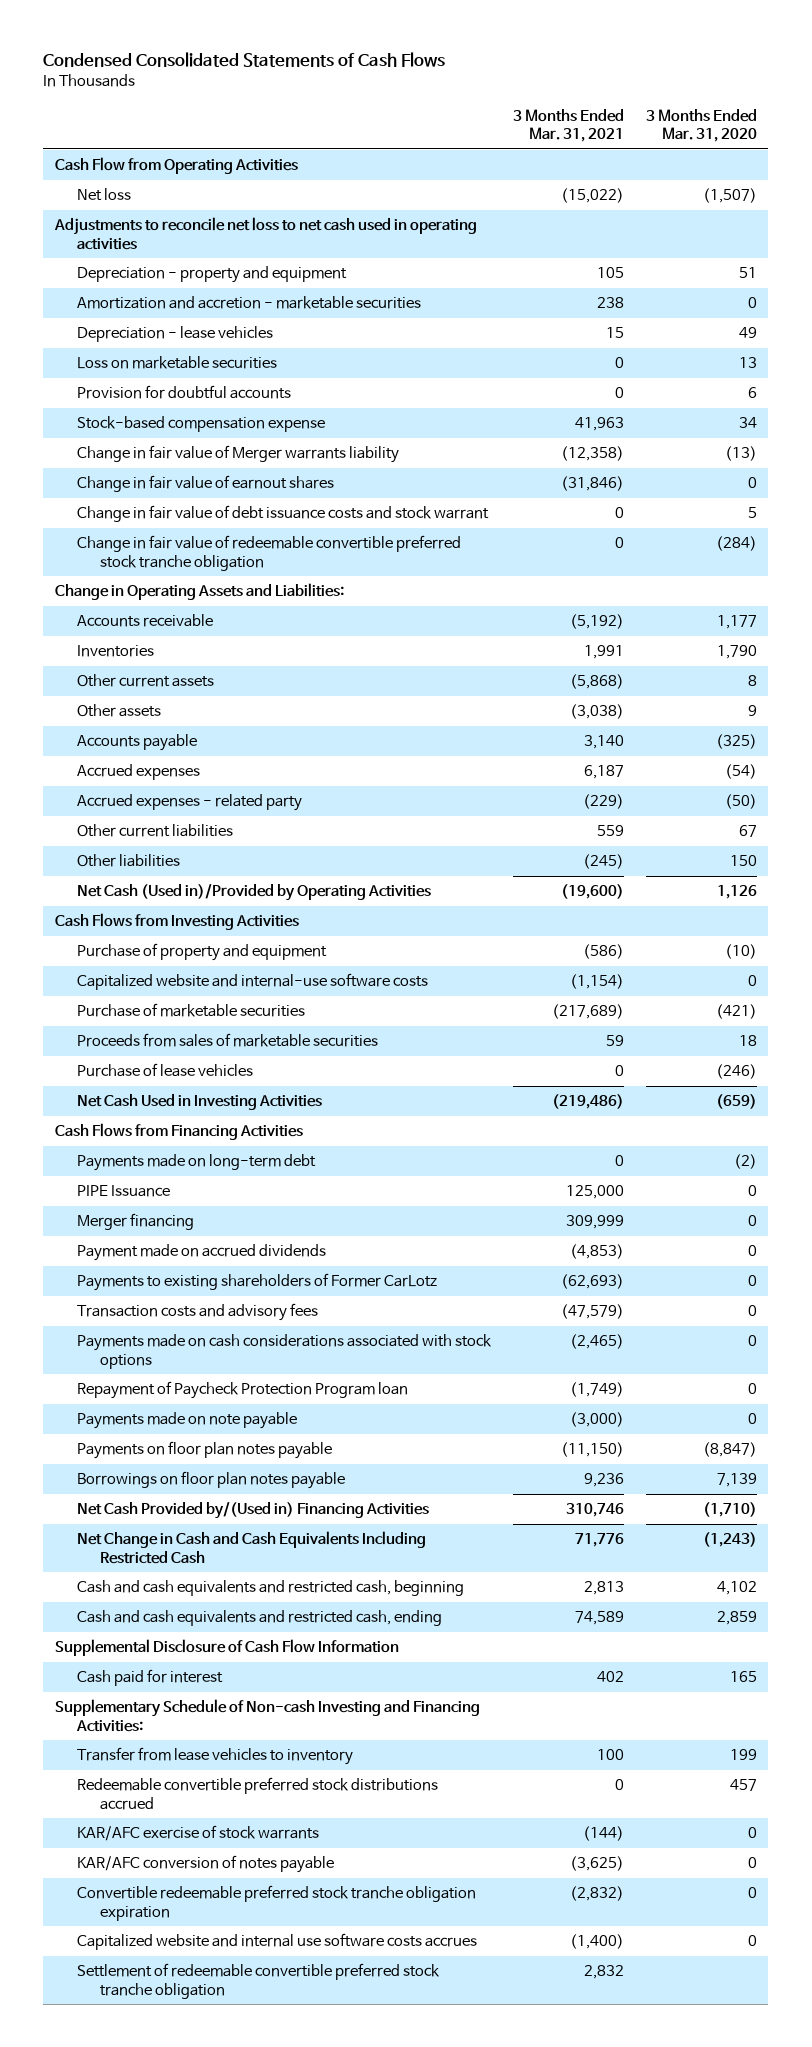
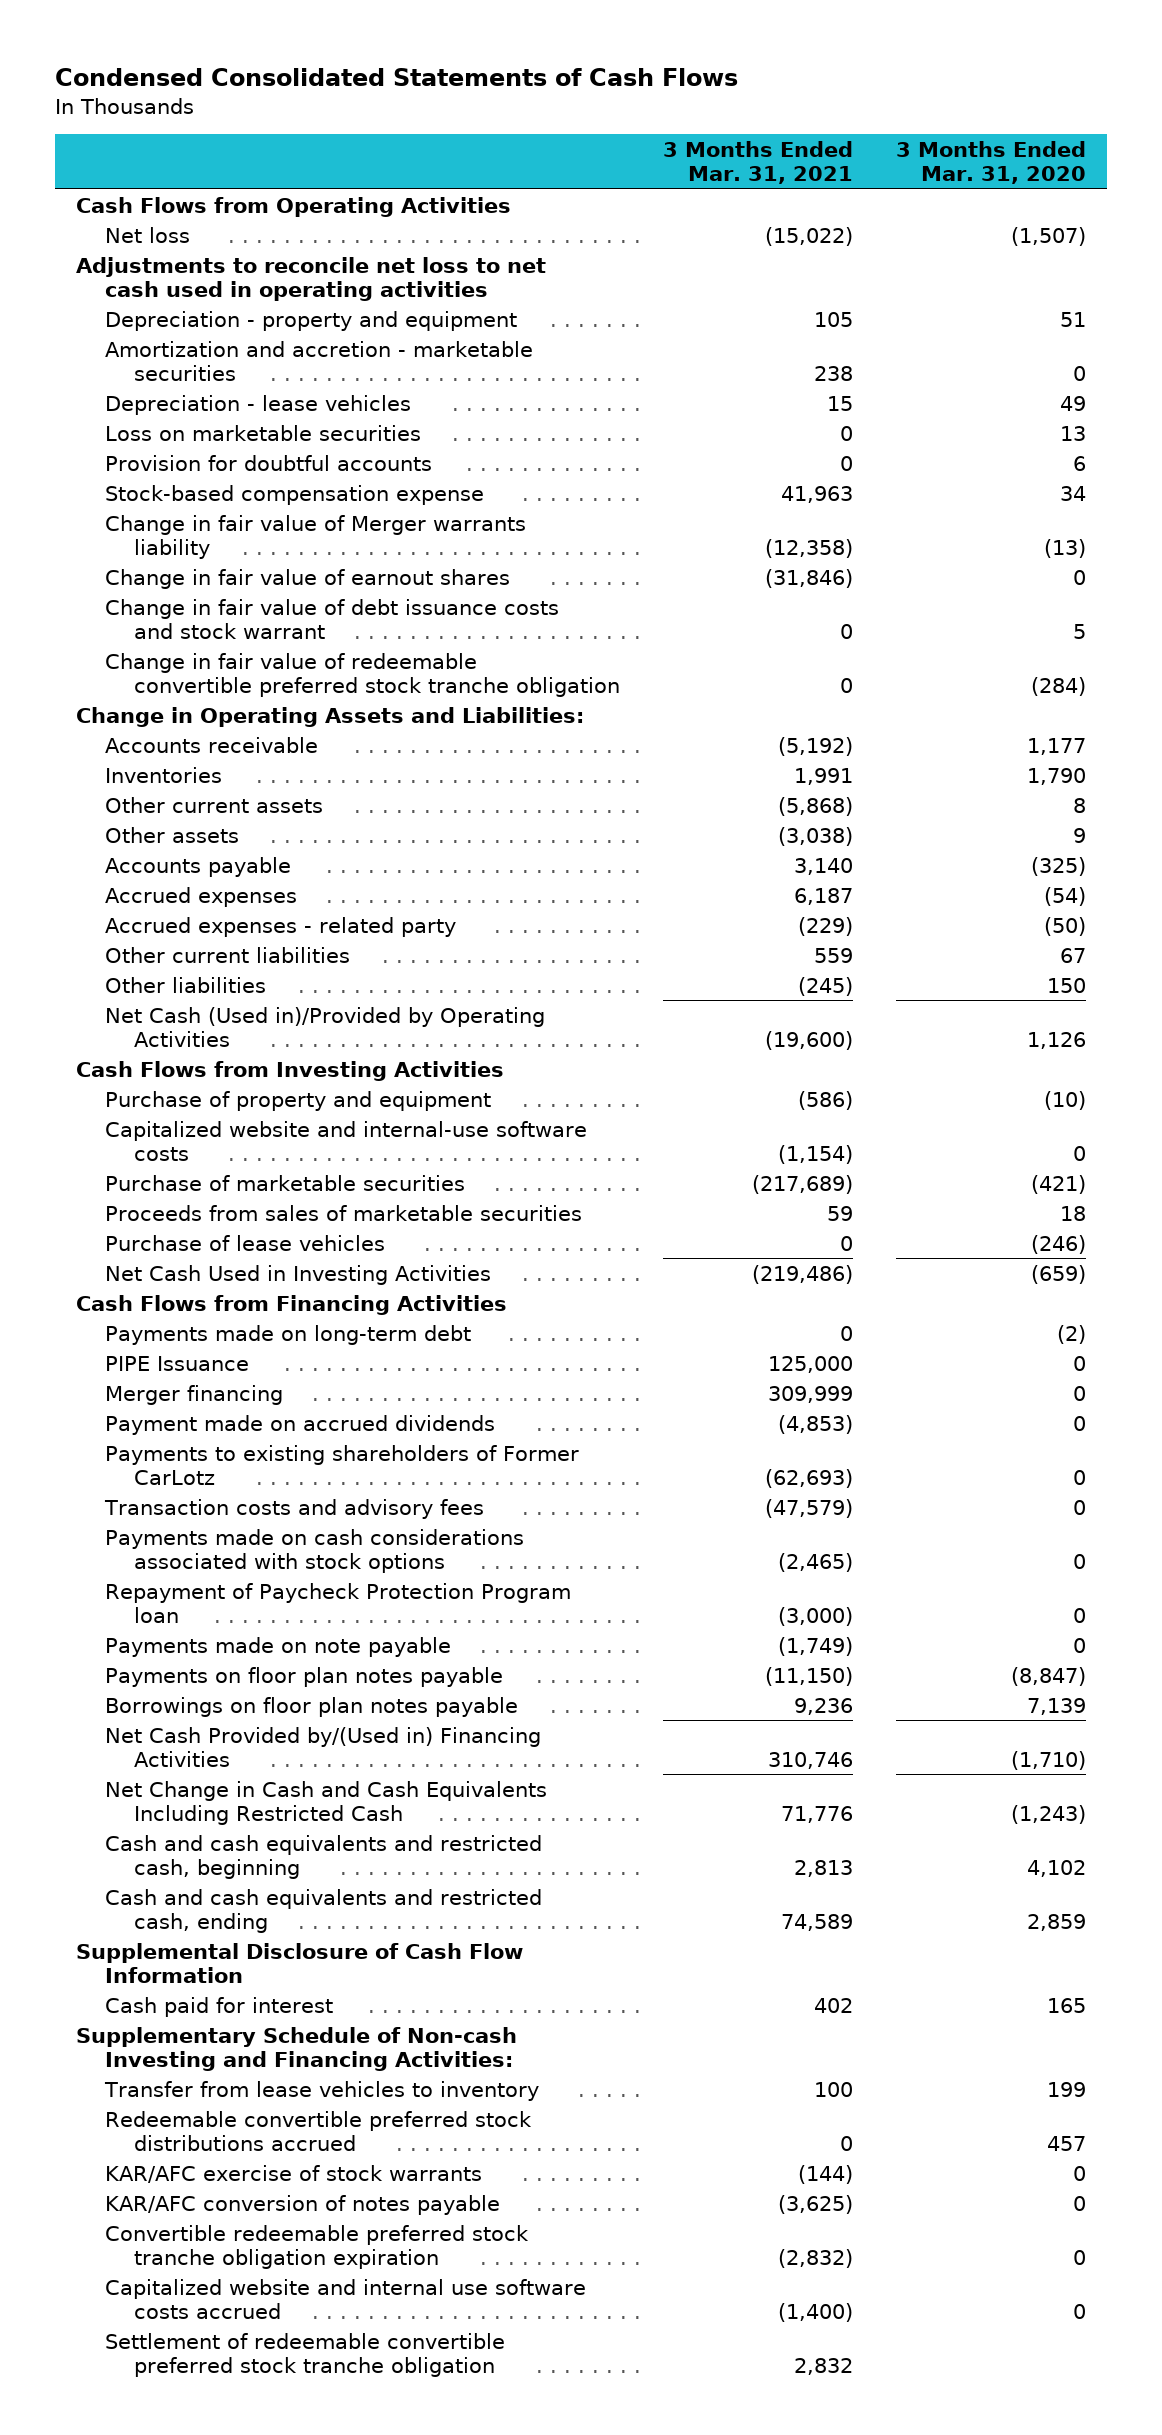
- Cash Flow from Operating Activities
+ Cash Flows from Operating Activities
- Repayment of Paycheck Protection Program loan | (1,749) | 0
- Payments made on note payable | (3,000) | 0
+ Repayment of Paycheck Protection Program loan | (3,000) | 0
+ Payments made on note payable | (1,749) | 0
- Capitalized website and internal use software costs accrues | (1,400) | 0
+ Capitalized website and internal use software costs accrued | (1,400) | 0

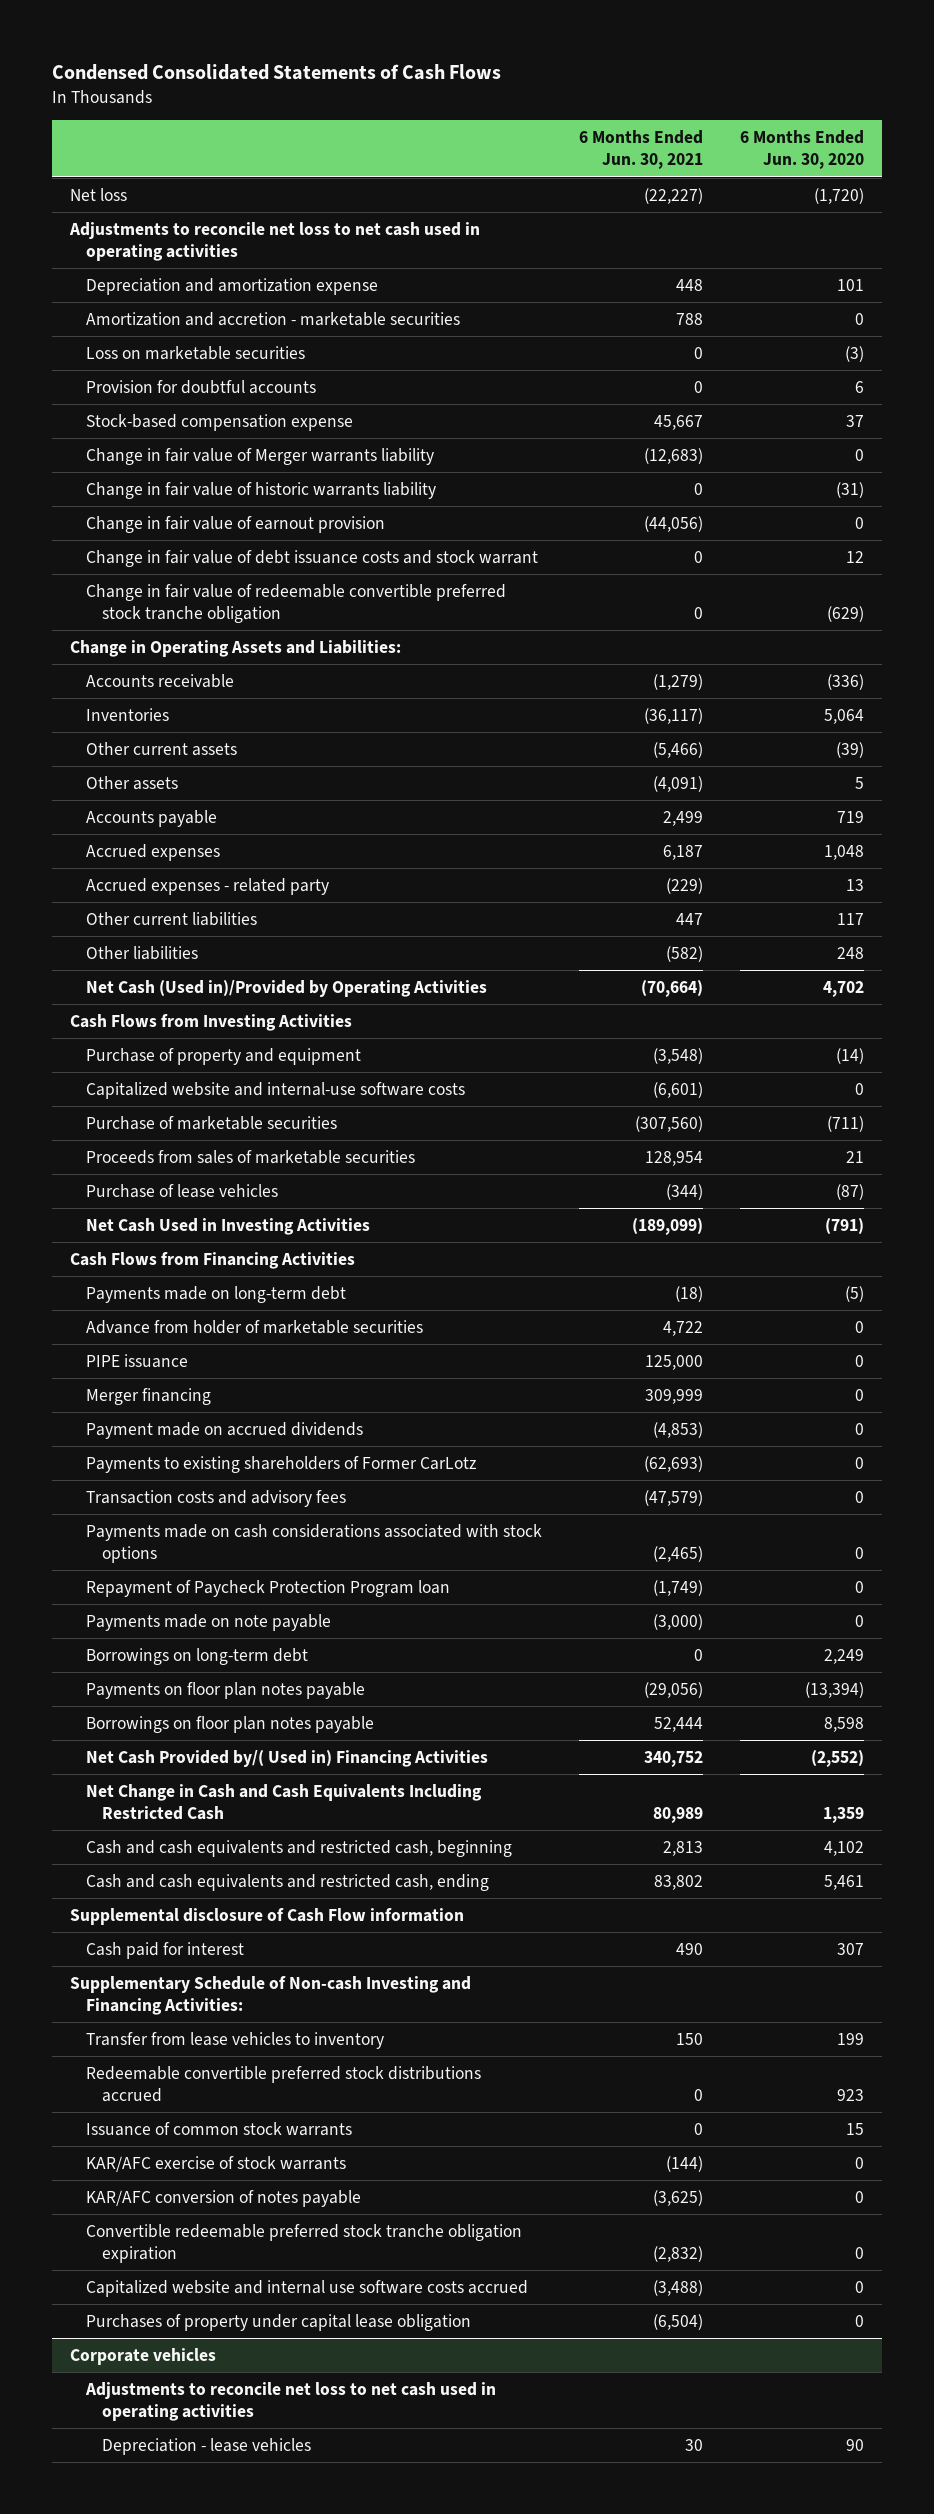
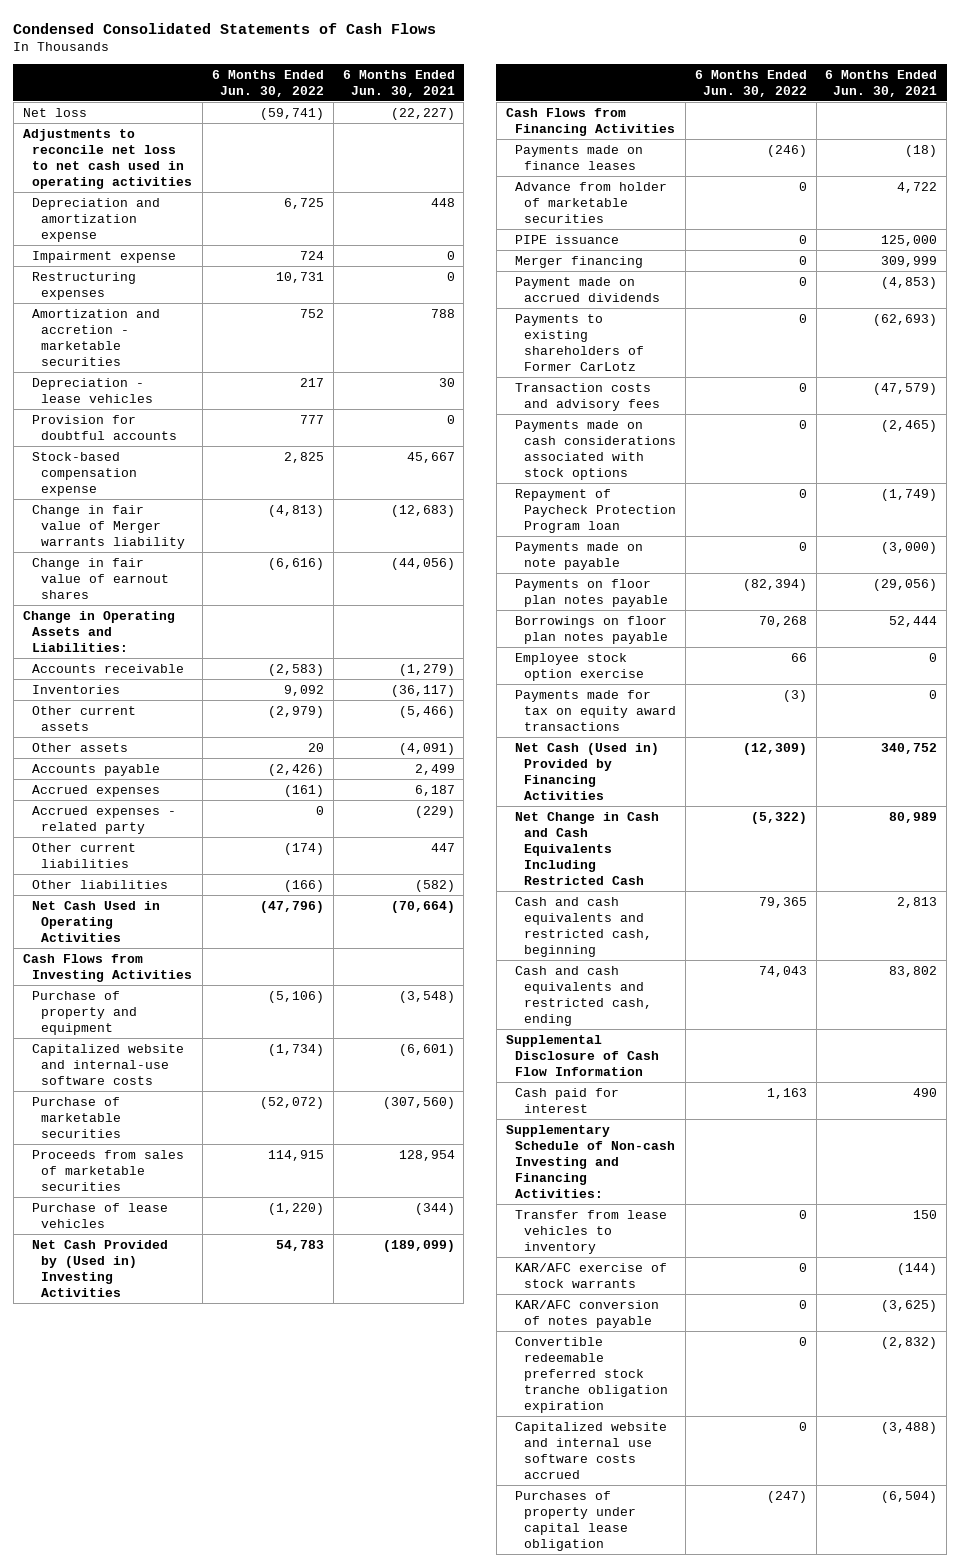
- | 6 Months Ended Jun. 30, 2021 | 6 Months Ended Jun. 30, 2020
+ | 6 Months Ended Jun. 30, 2022 | 6 Months Ended Jun. 30, 2021
+ Impairment expense | 724 | 0
+ Restructuring expenses | 10,731 | 0
- Loss on marketable securities | 0 | (3)
+ Depreciation - lease vehicles | 217 | 30
- Change in fair value of historic warrants liability | 0 | (31)
- Change in fair value of earnout provision | (44,056) | 0
- Change in fair value of debt issuance costs and stock warrant | 0 | 12
- Change in fair value of redeemable convertible preferred stock tranche obligation | 0 | (629)
+ Change in fair value of earnout shares | (6,616) | (44,056)
- Net Cash (Used in)/Provided by Operating Activities | (70,664) | 4,702
+ Net Cash Used in Operating Activities | (47,796) | (70,664)
- Net Cash Used in Investing Activities | (189,099) | (791)
+ Net Cash Provided by (Used in) Investing Activities | 54,783 | (189,099)
- Payments made on long-term debt | (18) | (5)
+ Payments made on finance leases | (246) | (18)
- Borrowings on long-term debt | 0 | 2,249
- Net Cash Provided by/( Used in) Financing Activities | 340,752 | (2,552)
+ Employee stock option exercise | 66 | 0
+ Payments made for tax on equity award transactions | (3) | 0
+ Net Cash (Used in) Provided by Financing Activities | (12,309) | 340,752
- Supplemental disclosure of Cash Flow information
+ Supplemental Disclosure of Cash Flow Information
- Redeemable convertible preferred stock distributions accrued | 0 | 923
- Issuance of common stock warrants | 0 | 15
- Corporate vehicles
- Adjustments to reconcile net loss to net cash used in operating activities
- Depreciation - lease vehicles | 30 | 90

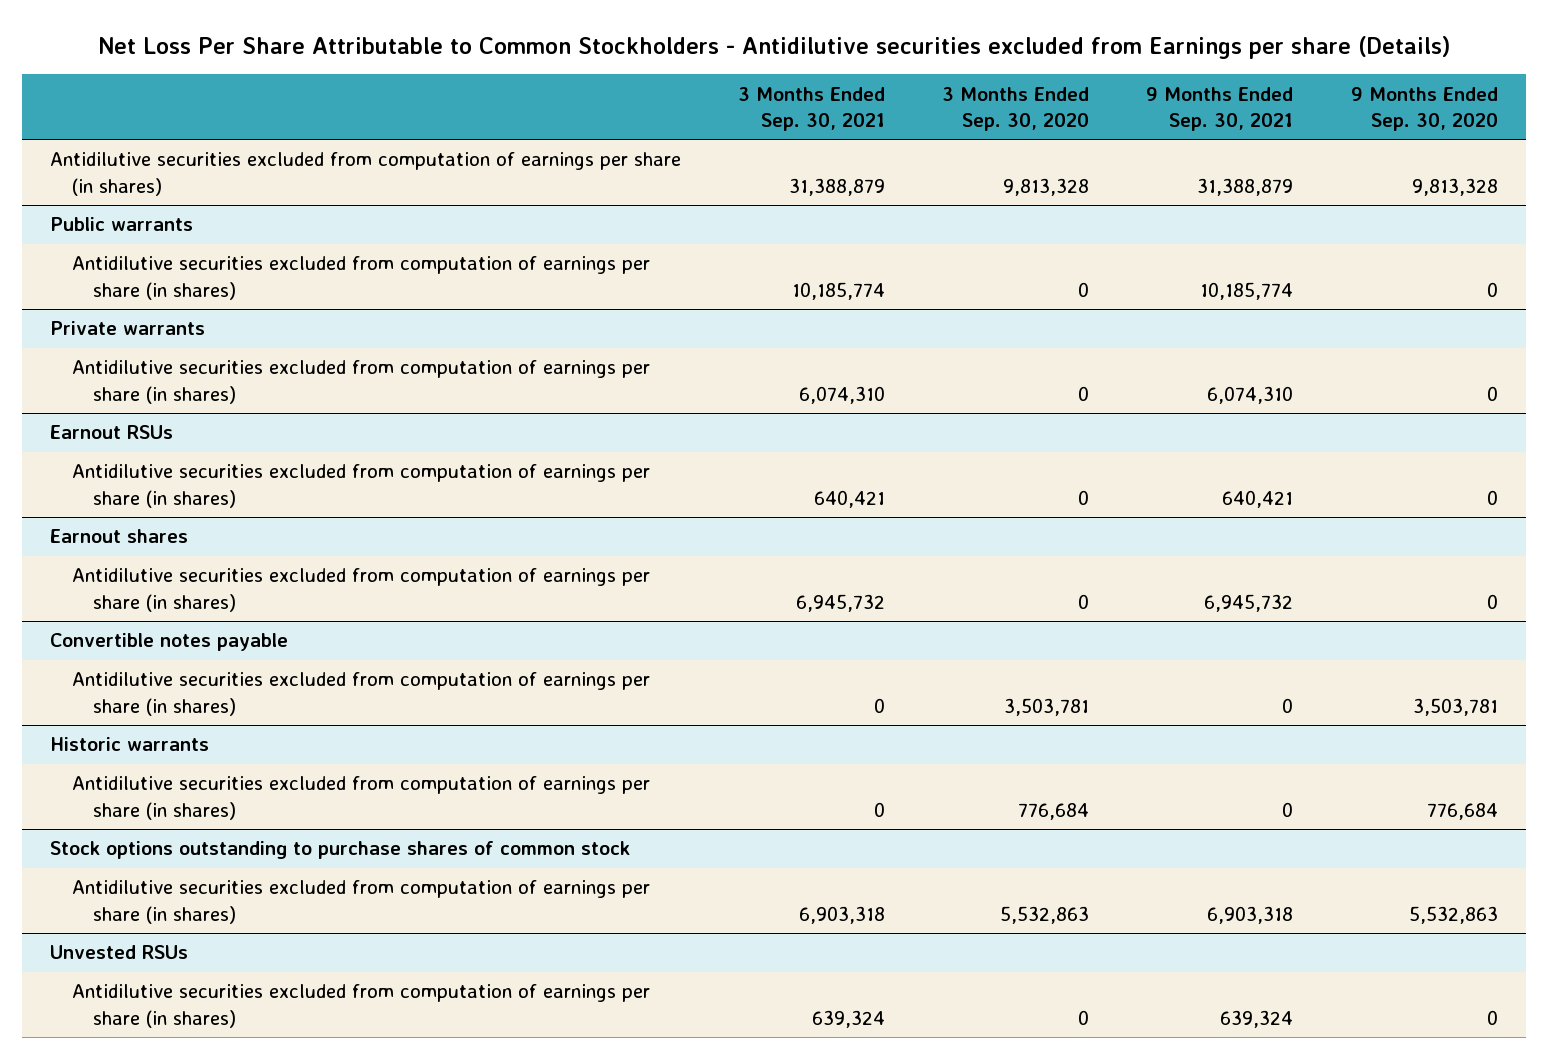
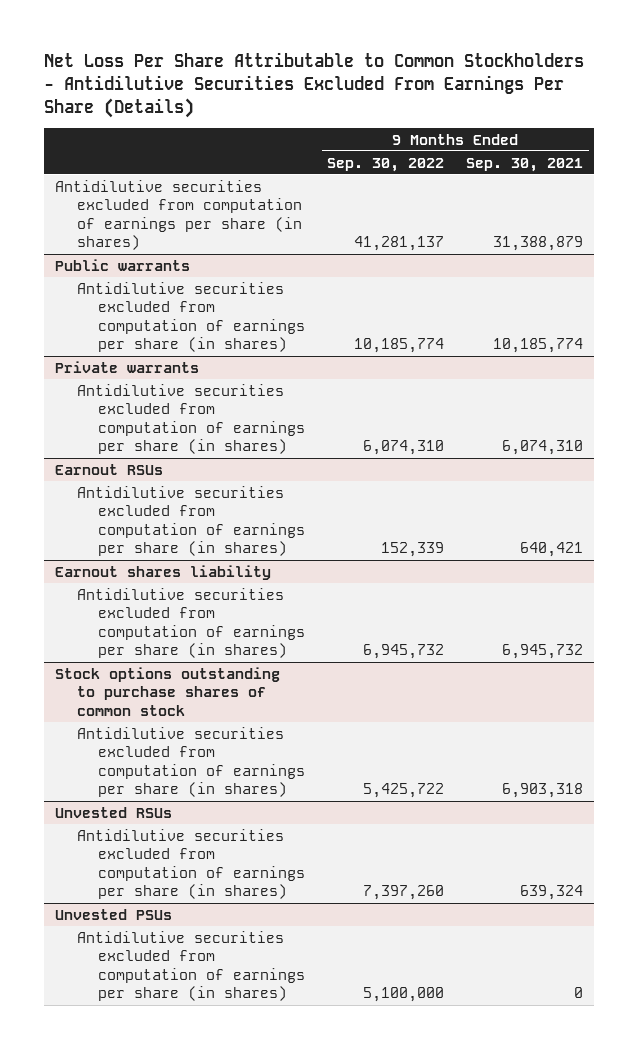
- Net Loss Per Share Attributable to Common Stockholders - Antidilutive securities excluded from Earnings per share (Details)
+ Net Loss Per Share Attributable to Common Stockholders - Antidilutive Securities Excluded From Earnings Per Share (Details)
- | 3 Months Ended Sep. 30, 2021 | 3 Months Ended Sep. 30, 2020 | 9 Months Ended Sep. 30, 2021 | 9 Months Ended Sep. 30, 2020
+ | 9 Months Ended Sep. 30, 2022 | 9 Months Ended Sep. 30, 2021
- Earnout shares
+ Earnout shares liability
- Convertible notes payable
- Antidilutive securities excluded from computation of earnings per share (in shares) | 0 | 3,503,781 | 0 | 3,503,781
- Historic warrants
- Antidilutive securities excluded from computation of earnings per share (in shares) | 0 | 776,684 | 0 | 776,684
+ Unvested PSUs
+ Antidilutive securities excluded from computation of earnings per share (in shares) | 5,100,000 | 0

